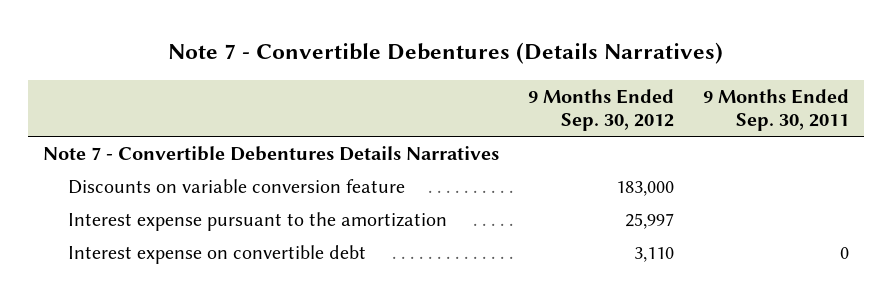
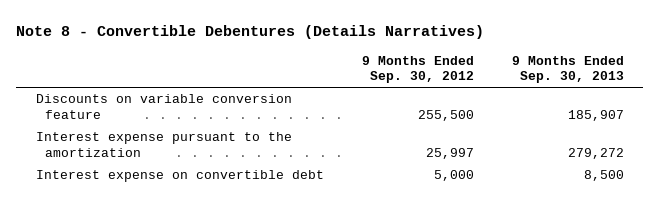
- Note 7 - Convertible Debentures (Details Narratives)
+ Note 8 - Convertible Debentures (Details Narratives)
- | 9 Months Ended Sep. 30, 2012 | 9 Months Ended Sep. 30, 2011
+ | 9 Months Ended Sep. 30, 2012 | 9 Months Ended Sep. 30, 2013
- Note 7 - Convertible Debentures Details Narratives
- Discounts on variable conversion feature | 183,000 |
+ Discounts on variable conversion feature | 255,500 | 185,907
- Interest expense on convertible debt | 3,110 | 0
+ Interest expense on convertible debt | 5,000 | 8,500

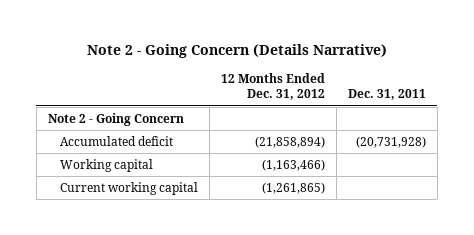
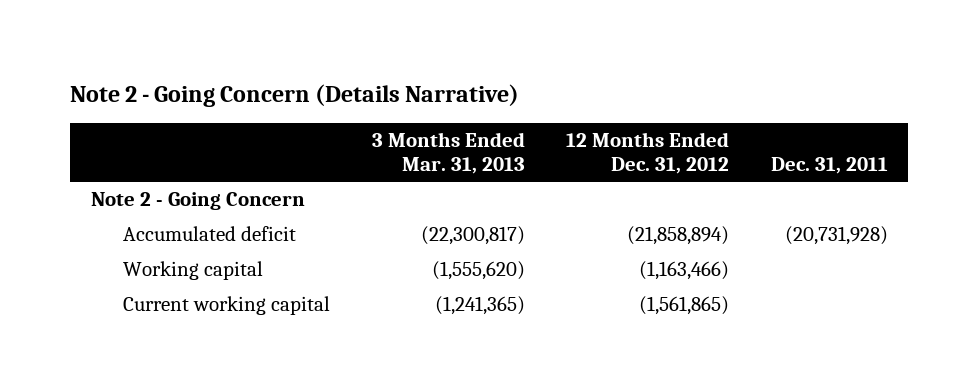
- | 12 Months Ended Dec. 31, 2012 | Dec. 31, 2011
+ | 3 Months Ended Mar. 31, 2013 | 12 Months Ended Dec. 31, 2012 | Dec. 31, 2011
- Current working capital | (1,261,865) |
+ Current working capital | (1,241,365) | (1,561,865) |

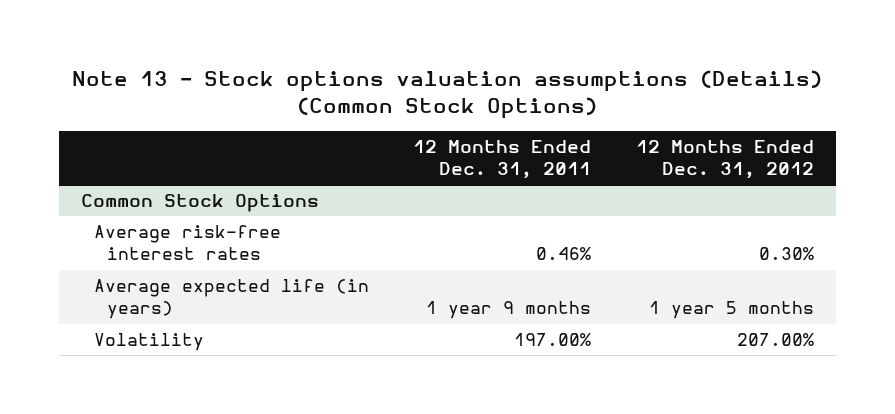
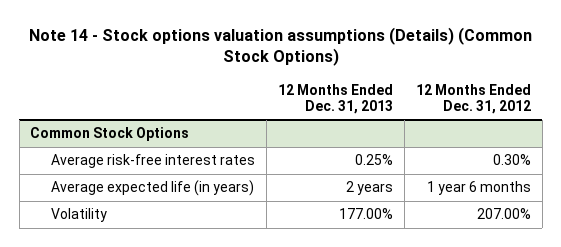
- Note 13 - Stock options valuation assumptions (Details) (Common Stock Options)
+ Note 14 - Stock options valuation assumptions (Details) (Common Stock Options)
- | 12 Months Ended Dec. 31, 2011 | 12 Months Ended Dec. 31, 2012
+ | 12 Months Ended Dec. 31, 2013 | 12 Months Ended Dec. 31, 2012
@ Common Stock Options
- Average expected life (in years) | 1 year 9 months | 1 year 5 months
+ Average expected life (in years) | 2 years | 1 year 6 months

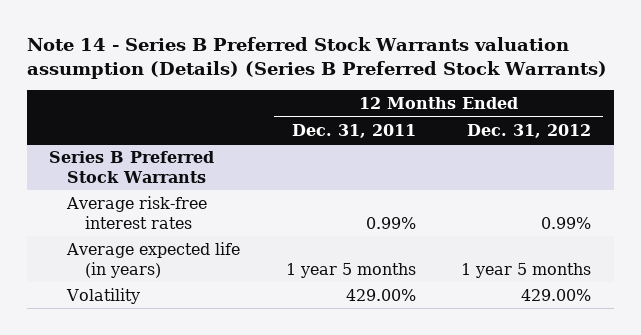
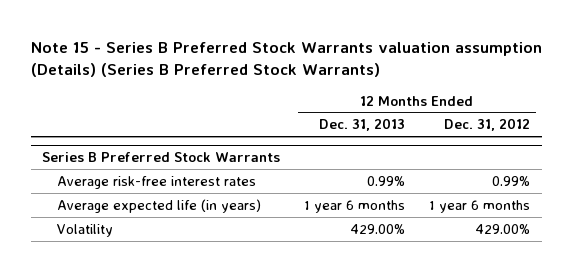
- Note 14 - Series B Preferred Stock Warrants valuation assumption (Details) (Series B Preferred Stock Warrants)
+ Note 15 - Series B Preferred Stock Warrants valuation assumption (Details) (Series B Preferred Stock Warrants)
- | 12 Months Ended Dec. 31, 2011 | 12 Months Ended Dec. 31, 2012
+ | 12 Months Ended Dec. 31, 2013 | 12 Months Ended Dec. 31, 2012
@ Series B Preferred Stock Warrants
- Average expected life (in years) | 1 year 5 months | 1 year 5 months
+ Average expected life (in years) | 1 year 6 months | 1 year 6 months

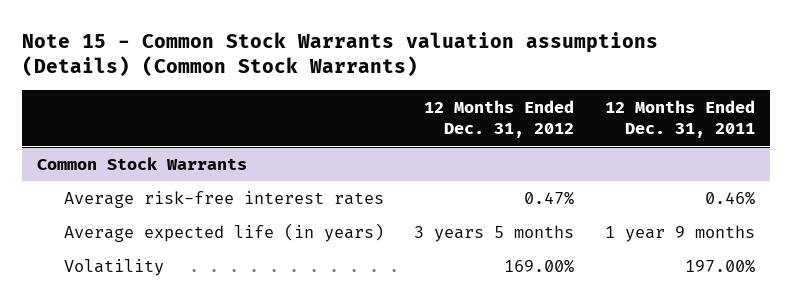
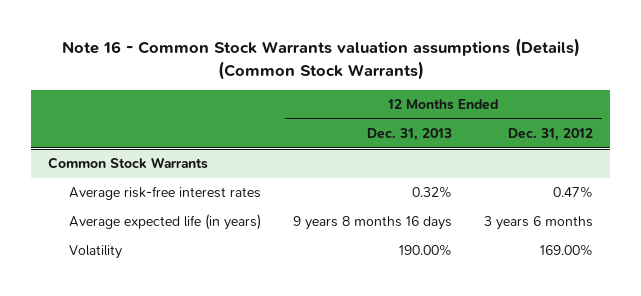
- Note 15 - Common Stock Warrants valuation assumptions (Details) (Common Stock Warrants)
+ Note 16 - Common Stock Warrants valuation assumptions (Details) (Common Stock Warrants)
- | 12 Months Ended Dec. 31, 2012 | 12 Months Ended Dec. 31, 2011
+ | 12 Months Ended Dec. 31, 2013 | 12 Months Ended Dec. 31, 2012
@ Common Stock Warrants
- Average expected life (in years) | 3 years 5 months | 1 year 9 months
+ Average expected life (in years) | 9 years 8 months 16 days | 3 years 6 months

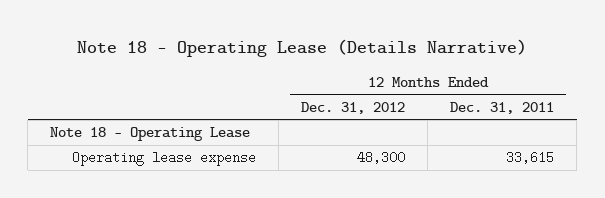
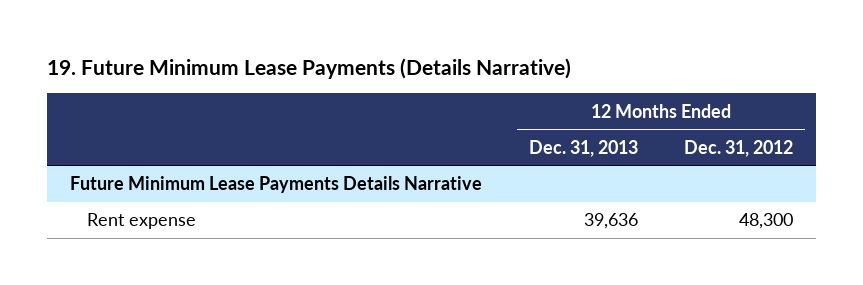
- Note 18 - Operating Lease (Details Narrative)
+ 19. Future Minimum Lease Payments (Details Narrative)
- | 12 Months Ended Dec. 31, 2012 | 12 Months Ended Dec. 31, 2011
+ | 12 Months Ended Dec. 31, 2013 | 12 Months Ended Dec. 31, 2012
- Note 18 - Operating Lease
- Operating lease expense | 48,300 | 33,615
+ Future Minimum Lease Payments Details Narrative
+ Rent expense | 39,636 | 48,300

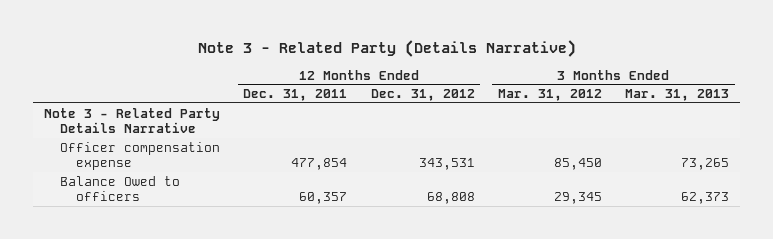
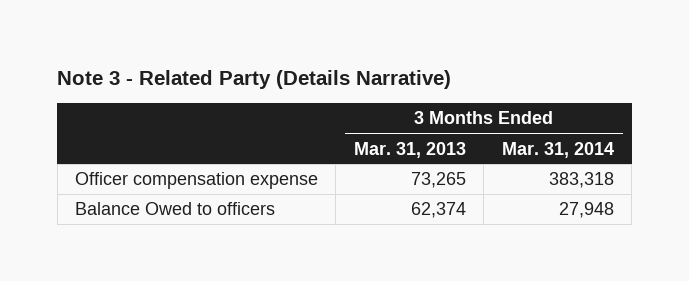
- | 12 Months Ended Dec. 31, 2011 | 12 Months Ended Dec. 31, 2012 | 3 Months Ended Mar. 31, 2012 | 3 Months Ended Mar. 31, 2013
+ | 3 Months Ended Mar. 31, 2013 | 3 Months Ended Mar. 31, 2014
- Note 3 - Related Party Details Narrative
- Balance Owed to officers | 60,357 | 68,808 | 29,345 | 62,373
+ Balance Owed to officers | 62,374 | 27,948

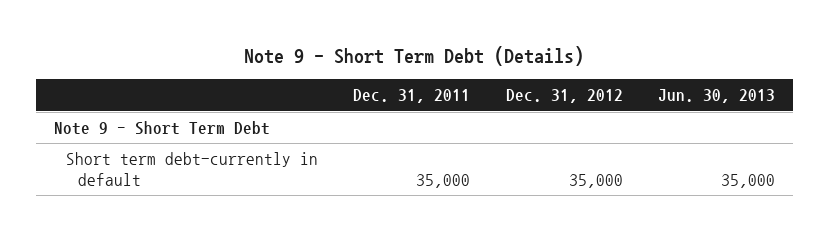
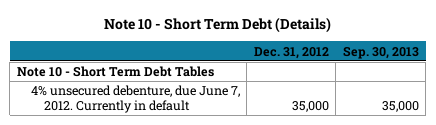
- Note 9 - Short Term Debt (Details)
+ Note 10 - Short Term Debt (Details)
- | Dec. 31, 2011 | Dec. 31, 2012 | Jun. 30, 2013
+ | Dec. 31, 2012 | Sep. 30, 2013
- Note 9 - Short Term Debt
- Short term debt-currently in default | 35,000 | 35,000 | 35,000
+ Note 10 - Short Term Debt Tables
+ 4% unsecured debenture, due June 7, 2012. Currently in default | 35,000 | 35,000

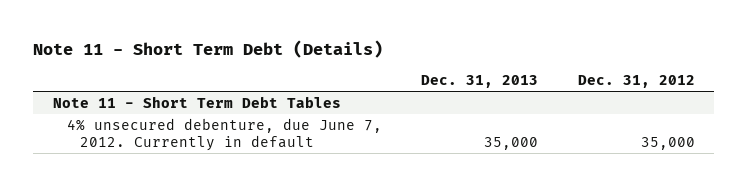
- Note 10 - Short Term Debt (Details)
+ Note 11 - Short Term Debt (Details)
- | Dec. 31, 2012 | Sep. 30, 2013
+ | Dec. 31, 2013 | Dec. 31, 2012
- Note 10 - Short Term Debt Tables
+ Note 11 - Short Term Debt Tables

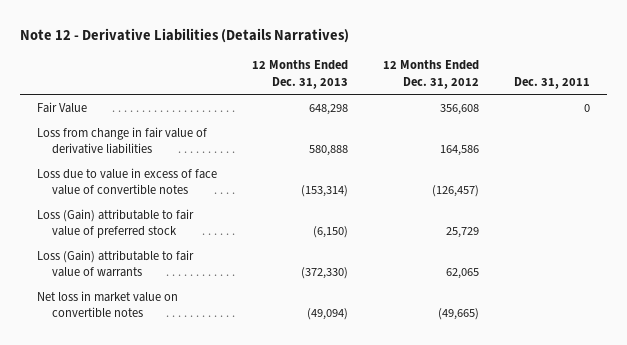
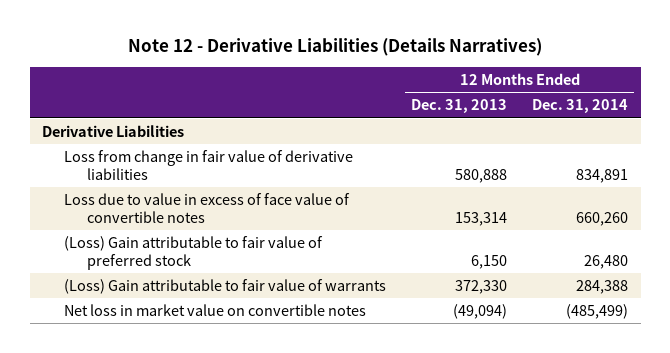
- | 12 Months Ended Dec. 31, 2013 | 12 Months Ended Dec. 31, 2012 | Dec. 31, 2011
+ | 12 Months Ended Dec. 31, 2013 | 12 Months Ended Dec. 31, 2014
- Fair Value | 648,298 | 356,608 | 0
+ Derivative Liabilities
- Loss due to value in excess of face value of convertible notes | (153,314) | (126,457) |
- Loss (Gain) attributable to fair value of preferred stock | (6,150) | 25,729 |
- Loss (Gain) attributable to fair value of warrants | (372,330) | 62,065 |
+ Loss due to value in excess of face value of convertible notes | 153,314 | 660,260
+ (Loss) Gain attributable to fair value of preferred stock | 6,150 | 26,480
+ (Loss) Gain attributable to fair value of warrants | 372,330 | 284,388

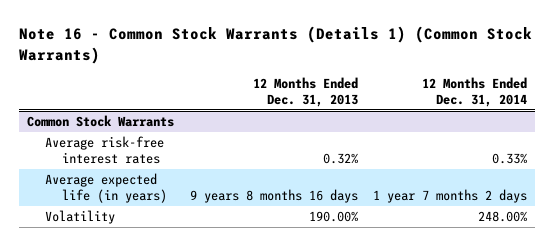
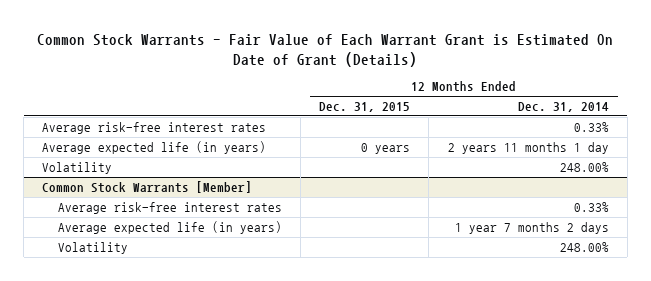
- Note 16 - Common Stock Warrants (Details 1) (Common Stock Warrants)
+ Common Stock Warrants - Fair Value of Each Warrant Grant is Estimated On Date of Grant (Details)
- | 12 Months Ended Dec. 31, 2013 | 12 Months Ended Dec. 31, 2014
+ | 12 Months Ended Dec. 31, 2015 | 12 Months Ended Dec. 31, 2014
- Common Stock Warrants
+ Average expected life (in years) | 0 years | 2 years 11 months 1 day
+ Volatility | | 248.00%
+ Common Stock Warrants [Member]
+ Average risk-free interest rates | | 0.33%

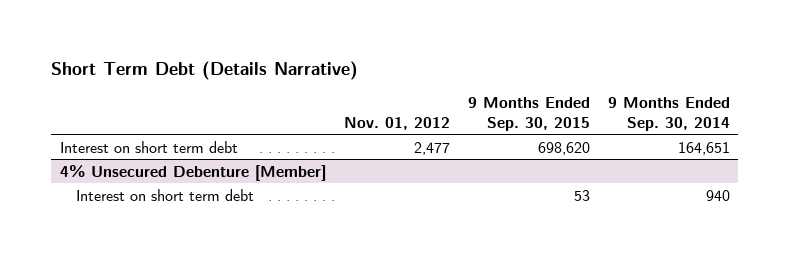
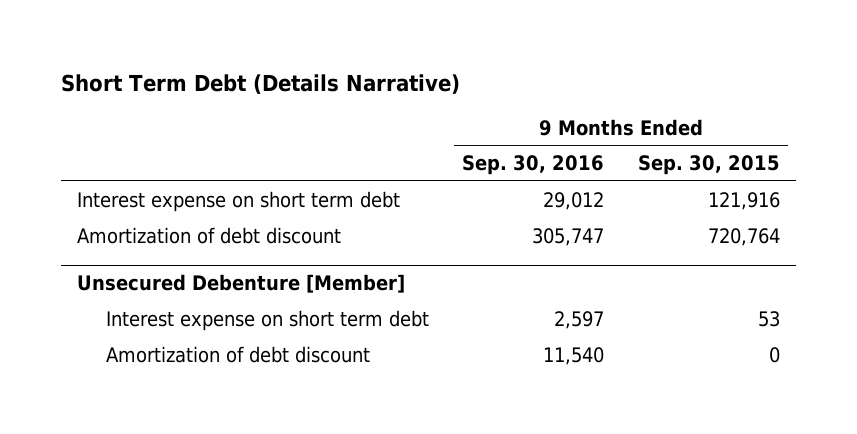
- | Nov. 01, 2012 | 9 Months Ended Sep. 30, 2015 | 9 Months Ended Sep. 30, 2014
+ | 9 Months Ended Sep. 30, 2016 | 9 Months Ended Sep. 30, 2015
- Interest on short term debt | 2,477 | 698,620 | 164,651
- 4% Unsecured Debenture [Member]
- Interest on short term debt | | 53 | 940
+ Interest expense on short term debt | 29,012 | 121,916
+ Amortization of debt discount | 305,747 | 720,764
+ Unsecured Debenture [Member]
+ Interest expense on short term debt | 2,597 | 53
+ Amortization of debt discount | 11,540 | 0

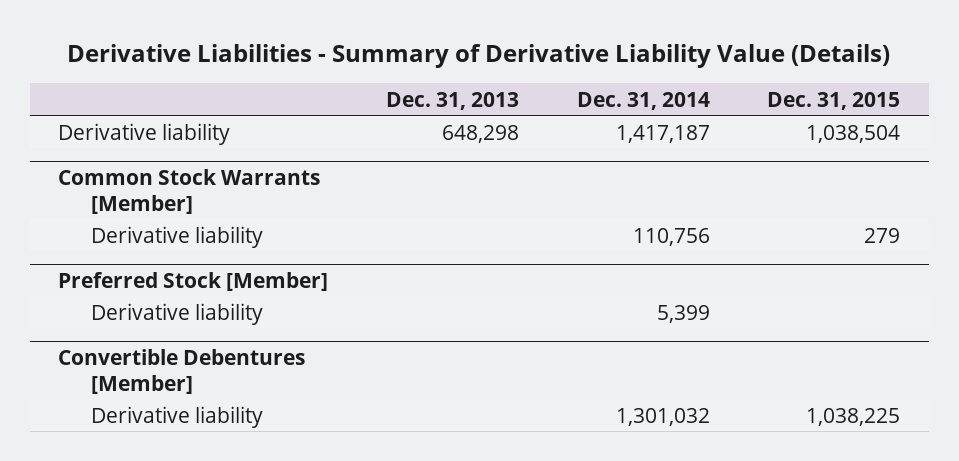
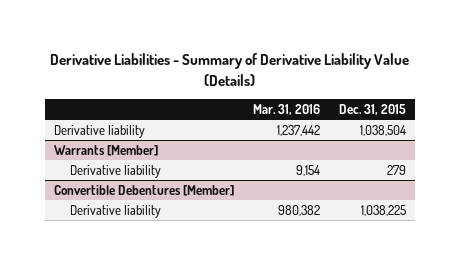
- | Dec. 31, 2013 | Dec. 31, 2014 | Dec. 31, 2015
+ | Mar. 31, 2016 | Dec. 31, 2015
- Common Stock Warrants [Member]
+ Warrants [Member]
- Preferred Stock [Member]
- Derivative liability | | 5,399 |

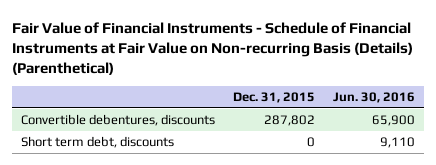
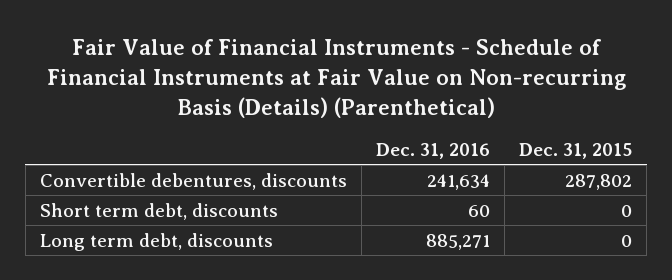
- | Dec. 31, 2015 | Jun. 30, 2016
+ | Dec. 31, 2016 | Dec. 31, 2015
+ Long term debt, discounts | 885,271 | 0

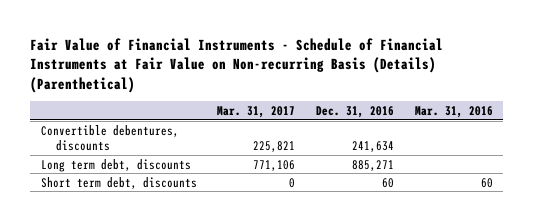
- | Dec. 31, 2016 | Dec. 31, 2015
+ | Mar. 31, 2017 | Dec. 31, 2016 | Mar. 31, 2016
moved down: Short term debt, discounts | 0 | 60 | 60

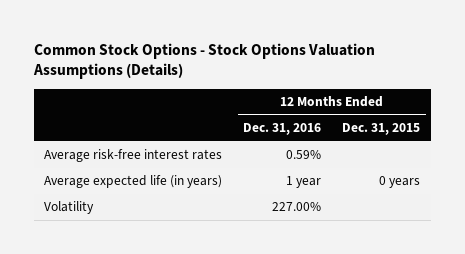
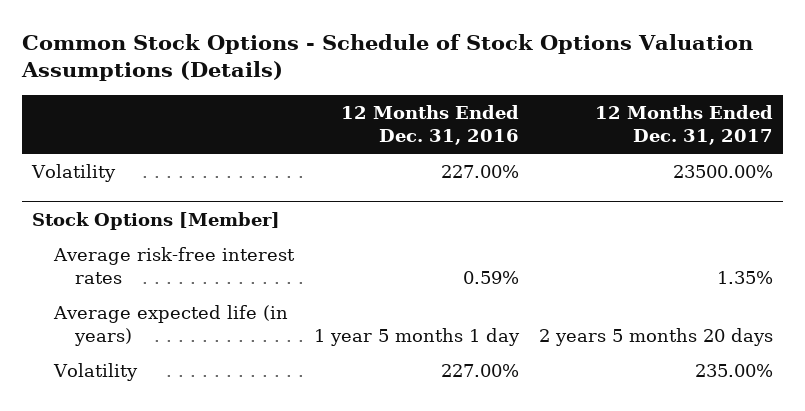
- Common Stock Options - Stock Options Valuation Assumptions (Details)
+ Common Stock Options - Schedule of Stock Options Valuation Assumptions (Details)
- | 12 Months Ended Dec. 31, 2016 | 12 Months Ended Dec. 31, 2015
+ | 12 Months Ended Dec. 31, 2016 | 12 Months Ended Dec. 31, 2017
+ Volatility | 227.00% | 23500.00%
+ Stock Options [Member]
- Average expected life (in years) | 1 year | 0 years
+ Average expected life (in years) | 1 year 5 months 1 day | 2 years 5 months 20 days

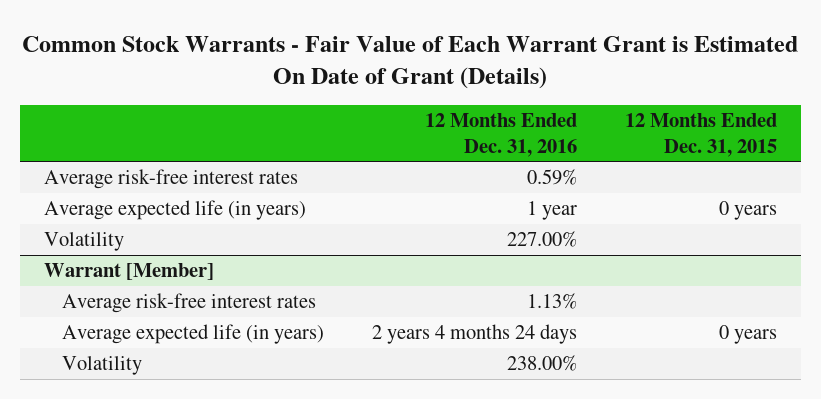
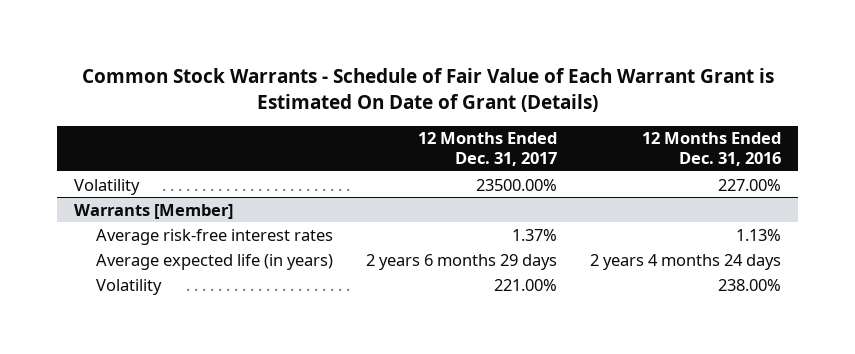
- Common Stock Warrants - Fair Value of Each Warrant Grant is Estimated On Date of Grant (Details)
+ Common Stock Warrants - Schedule of Fair Value of Each Warrant Grant is Estimated On Date of Grant (Details)
- | 12 Months Ended Dec. 31, 2016 | 12 Months Ended Dec. 31, 2015
+ | 12 Months Ended Dec. 31, 2017 | 12 Months Ended Dec. 31, 2016
- Average risk-free interest rates | 0.59% |
- Average expected life (in years) | 1 year | 0 years
- Warrant [Member]
+ Warrants [Member]

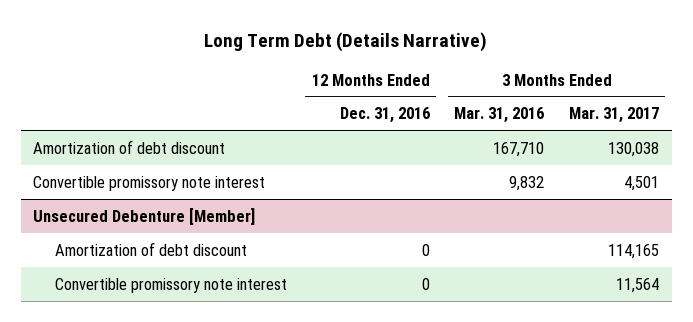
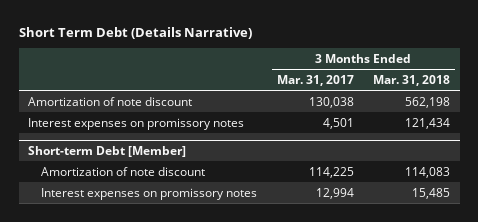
- Long Term Debt (Details Narrative)
+ Short Term Debt (Details Narrative)
- | 12 Months Ended Dec. 31, 2016 | 3 Months Ended Mar. 31, 2016 | 3 Months Ended Mar. 31, 2017
+ | 3 Months Ended Mar. 31, 2017 | 3 Months Ended Mar. 31, 2018
- Amortization of debt discount | | 167,710 | 130,038
- Convertible promissory note interest | | 9,832 | 4,501
- Unsecured Debenture [Member]
- Amortization of debt discount | 0 | | 114,165
- Convertible promissory note interest | 0 | | 11,564
+ Amortization of note discount | 130,038 | 562,198
+ Interest expenses on promissory notes | 4,501 | 121,434
+ Short-term Debt [Member]
+ Amortization of note discount | 114,225 | 114,083
+ Interest expenses on promissory notes | 12,994 | 15,485

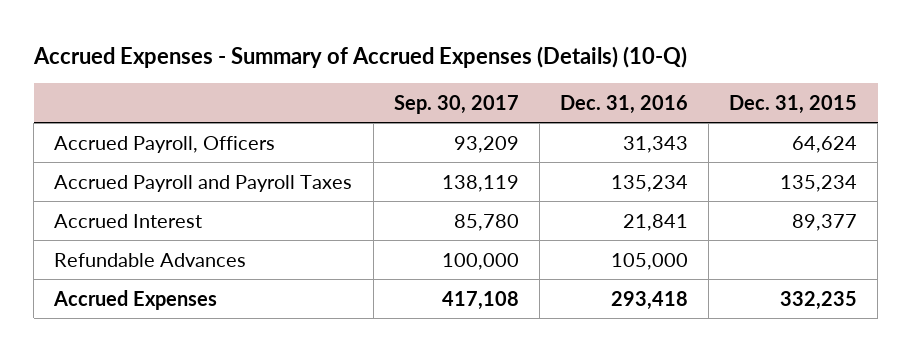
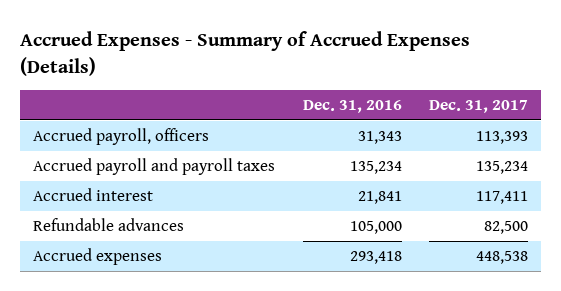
- Accrued Expenses - Summary of Accrued Expenses (Details) (10-Q)
+ Accrued Expenses - Summary of Accrued Expenses (Details)
- | Sep. 30, 2017 | Dec. 31, 2016 | Dec. 31, 2015
+ | Dec. 31, 2016 | Dec. 31, 2017
- Accrued Payroll, Officers | 93,209 | 31,343 | 64,624
- Accrued Payroll and Payroll Taxes | 138,119 | 135,234 | 135,234
- Accrued Interest | 85,780 | 21,841 | 89,377
- Refundable Advances | 100,000 | 105,000 |
- Accrued Expenses | 417,108 | 293,418 | 332,235
+ Accrued payroll, officers | 31,343 | 113,393
+ Accrued payroll and payroll taxes | 135,234 | 135,234
+ Accrued interest | 21,841 | 117,411
+ Refundable advances | 105,000 | 82,500
+ Accrued expenses | 293,418 | 448,538

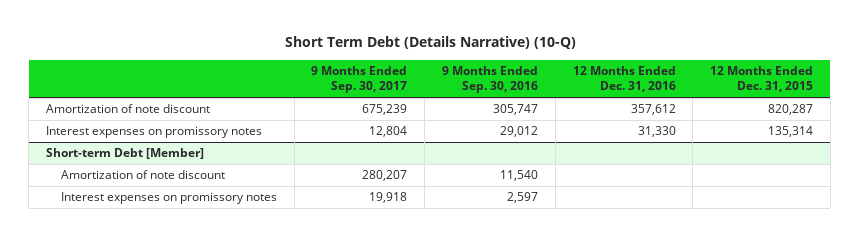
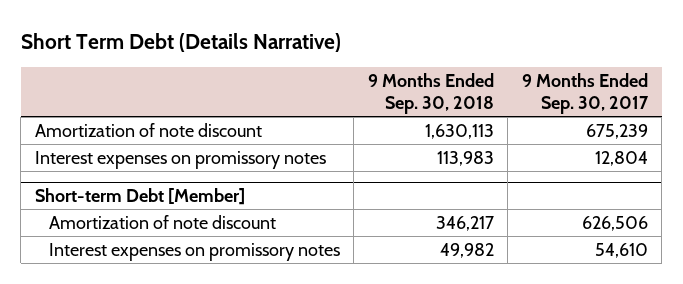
- Short Term Debt (Details Narrative) (10-Q)
+ Short Term Debt (Details Narrative)
- | 9 Months Ended Sep. 30, 2017 | 9 Months Ended Sep. 30, 2016 | 12 Months Ended Dec. 31, 2016 | 12 Months Ended Dec. 31, 2015
+ | 9 Months Ended Sep. 30, 2018 | 9 Months Ended Sep. 30, 2017
@ Short-term Debt [Member]
- Amortization of note discount | 280,207 | 11,540 | |
- Interest expenses on promissory notes | 19,918 | 2,597 | |
+ Amortization of note discount | 346,217 | 626,506
+ Interest expenses on promissory notes | 49,982 | 54,610

